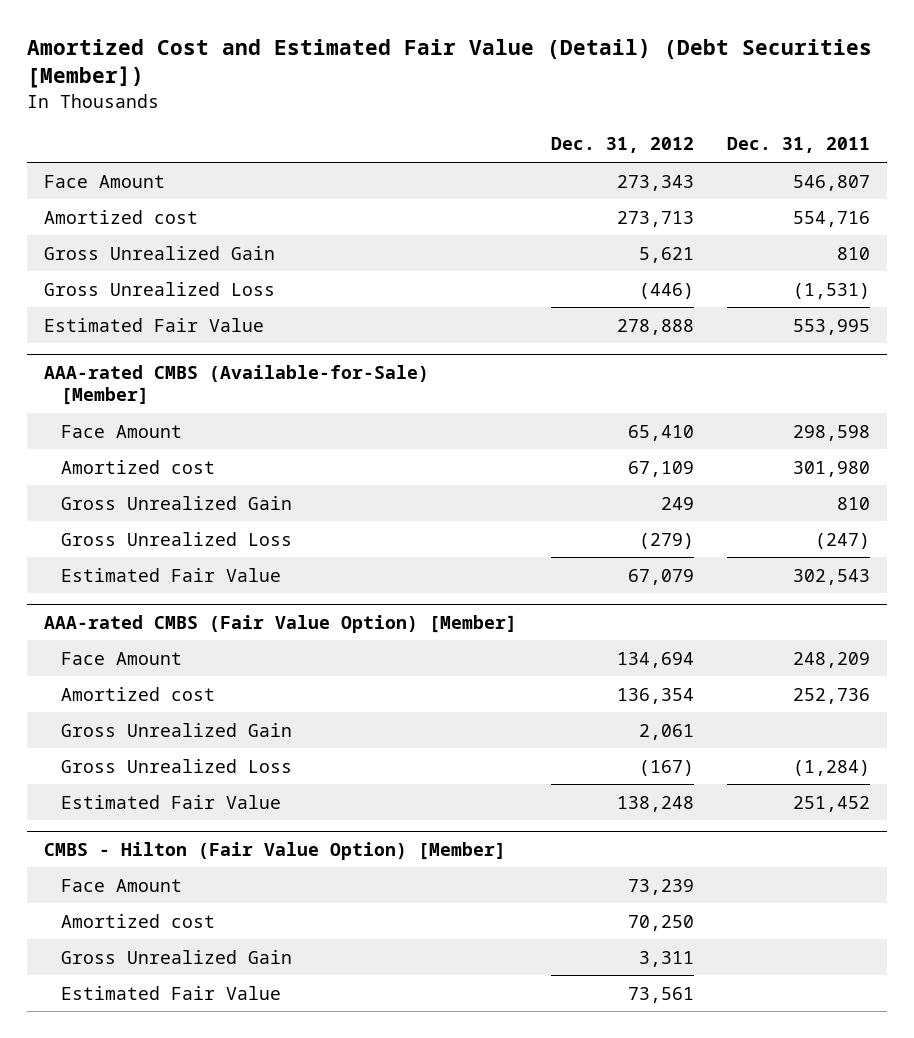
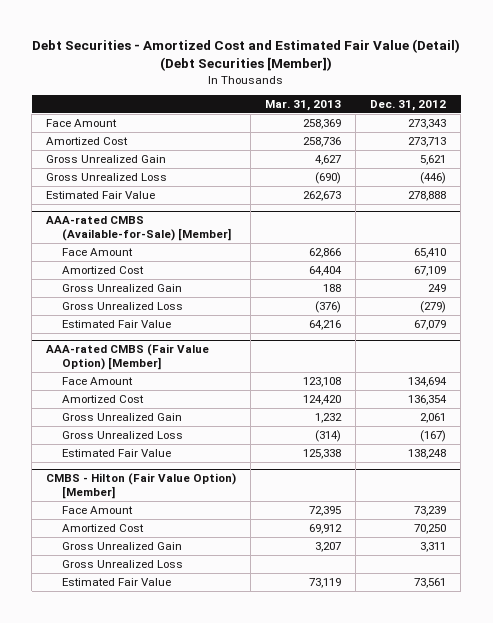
- Amortized Cost and Estimated Fair Value (Detail) (Debt Securities [Member])
+ Debt Securities - Amortized Cost and Estimated Fair Value (Detail) (Debt Securities [Member])
- | Dec. 31, 2012 | Dec. 31, 2011
+ | Mar. 31, 2013 | Dec. 31, 2012
- Amortized cost | 273,713 | 554,716
+ Amortized Cost | 258,736 | 273,713
@ AAA-rated CMBS (Available-for-Sale) [Member]
- Amortized cost | 67,109 | 301,980
+ Amortized Cost | 64,404 | 67,109
@ AAA-rated CMBS (Fair Value Option) [Member]
- Amortized cost | 136,354 | 252,736
+ Amortized Cost | 124,420 | 136,354
@ CMBS - Hilton (Fair Value Option) [Member]
- Amortized cost | 70,250 |
+ Amortized Cost | 69,912 | 70,250
+ Gross Unrealized Loss

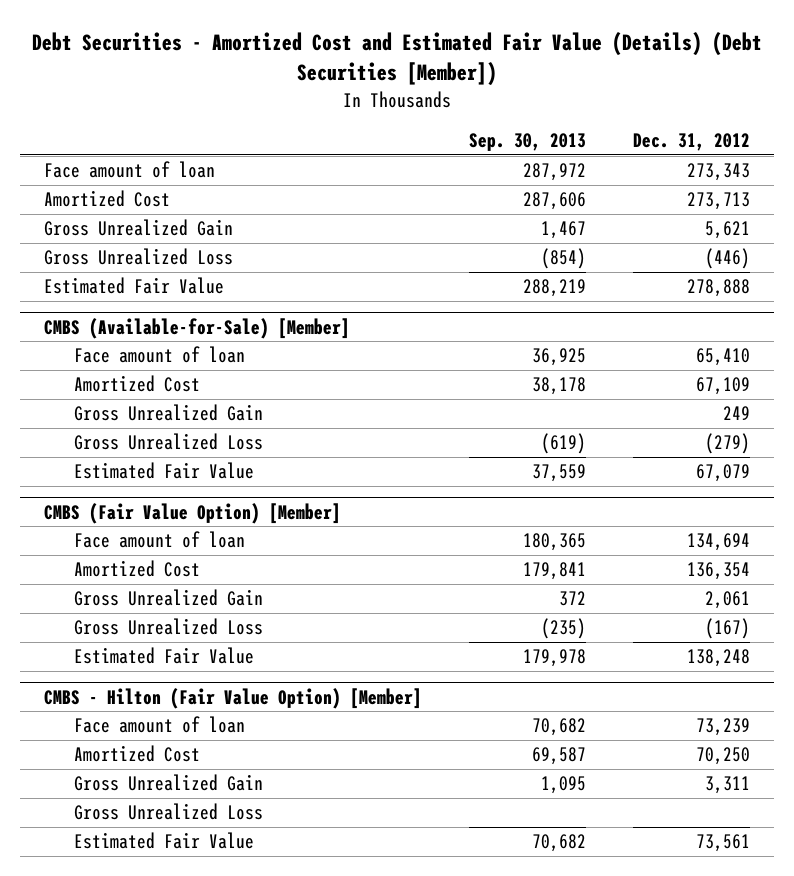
- Debt Securities - Amortized Cost and Estimated Fair Value (Detail) (Debt Securities [Member])
+ Debt Securities - Amortized Cost and Estimated Fair Value (Details) (Debt Securities [Member])
- | Mar. 31, 2013 | Dec. 31, 2012
+ | Sep. 30, 2013 | Dec. 31, 2012
- Face Amount | 258,369 | 273,343
+ Face amount of loan | 287,972 | 273,343
- AAA-rated CMBS (Available-for-Sale) [Member]
- Face Amount | 62,866 | 65,410
+ CMBS (Available-for-Sale) [Member]
+ Face amount of loan | 36,925 | 65,410
- AAA-rated CMBS (Fair Value Option) [Member]
- Face Amount | 123,108 | 134,694
+ CMBS (Fair Value Option) [Member]
+ Face amount of loan | 180,365 | 134,694
@ CMBS - Hilton (Fair Value Option) [Member]
- Face Amount | 72,395 | 73,239
+ Face amount of loan | 70,682 | 73,239

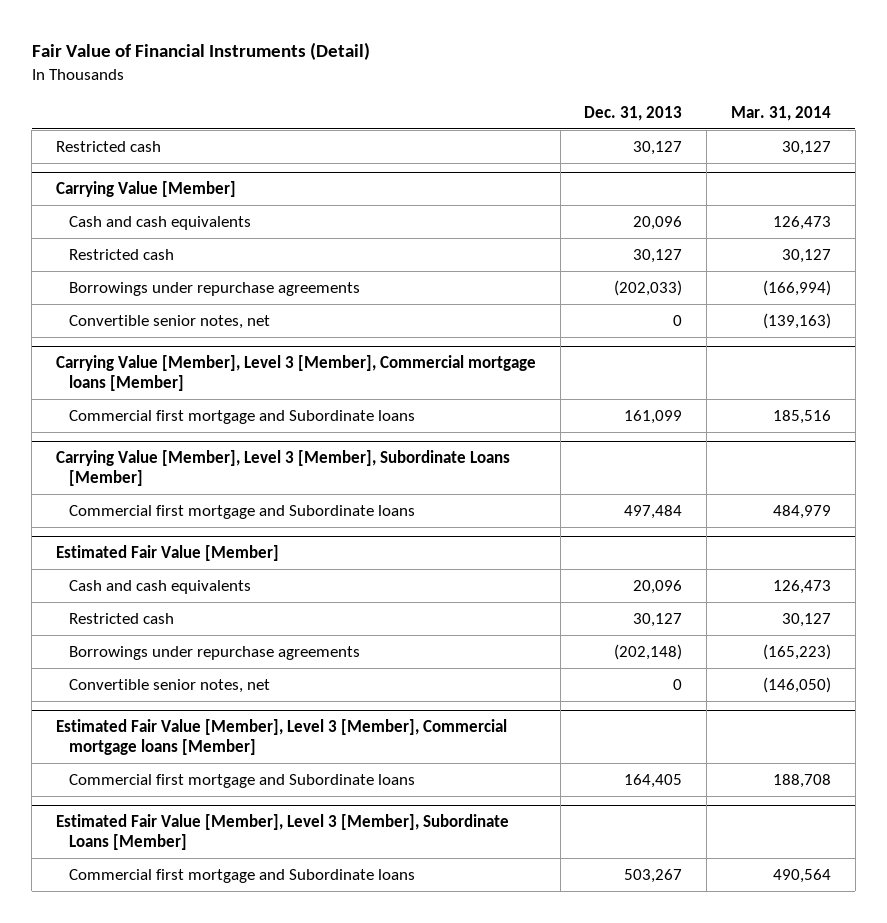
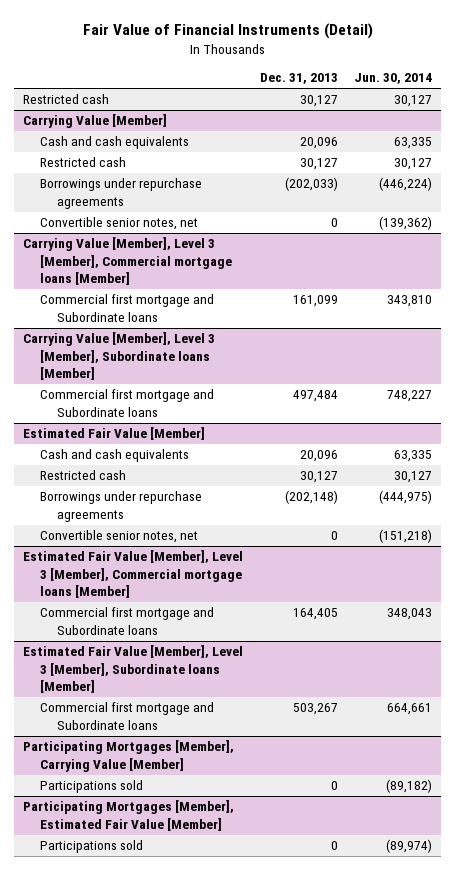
- | Dec. 31, 2013 | Mar. 31, 2014
+ | Dec. 31, 2013 | Jun. 30, 2014
- Carrying Value [Member], Level 3 [Member], Subordinate Loans [Member]
+ Carrying Value [Member], Level 3 [Member], Subordinate loans [Member]
- Estimated Fair Value [Member], Level 3 [Member], Subordinate Loans [Member]
+ Estimated Fair Value [Member], Level 3 [Member], Subordinate loans [Member]
+ Participating Mortgages [Member], Carrying Value [Member]
+ Participations sold | 0 | (89,182)
+ Participating Mortgages [Member], Estimated Fair Value [Member]
+ Participations sold | 0 | (89,974)

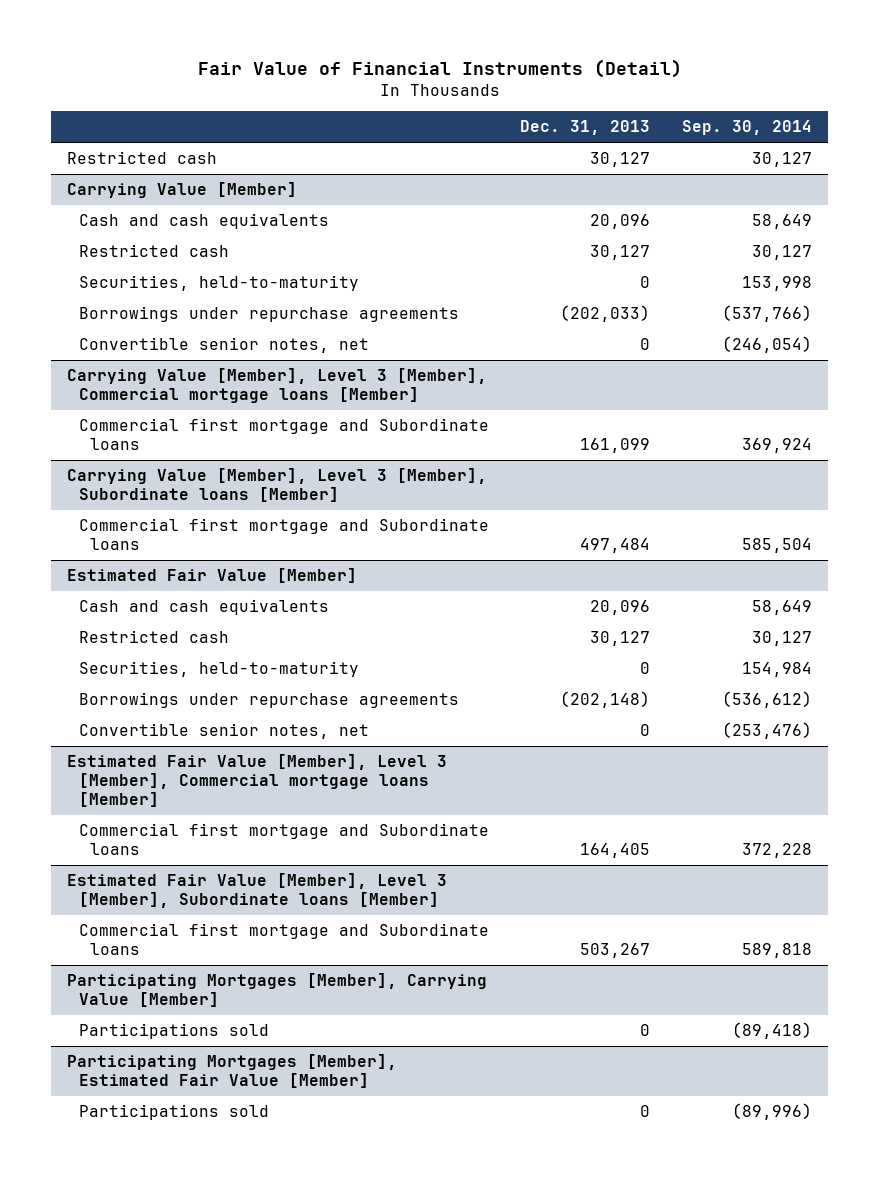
- | Dec. 31, 2013 | Jun. 30, 2014
+ | Dec. 31, 2013 | Sep. 30, 2014
@ Carrying Value [Member]
+ Securities, held-to-maturity | 0 | 153,998
@ Estimated Fair Value [Member]
+ Securities, held-to-maturity | 0 | 154,984

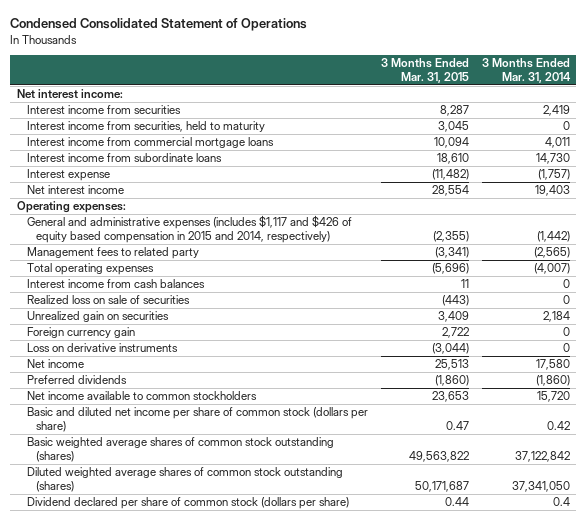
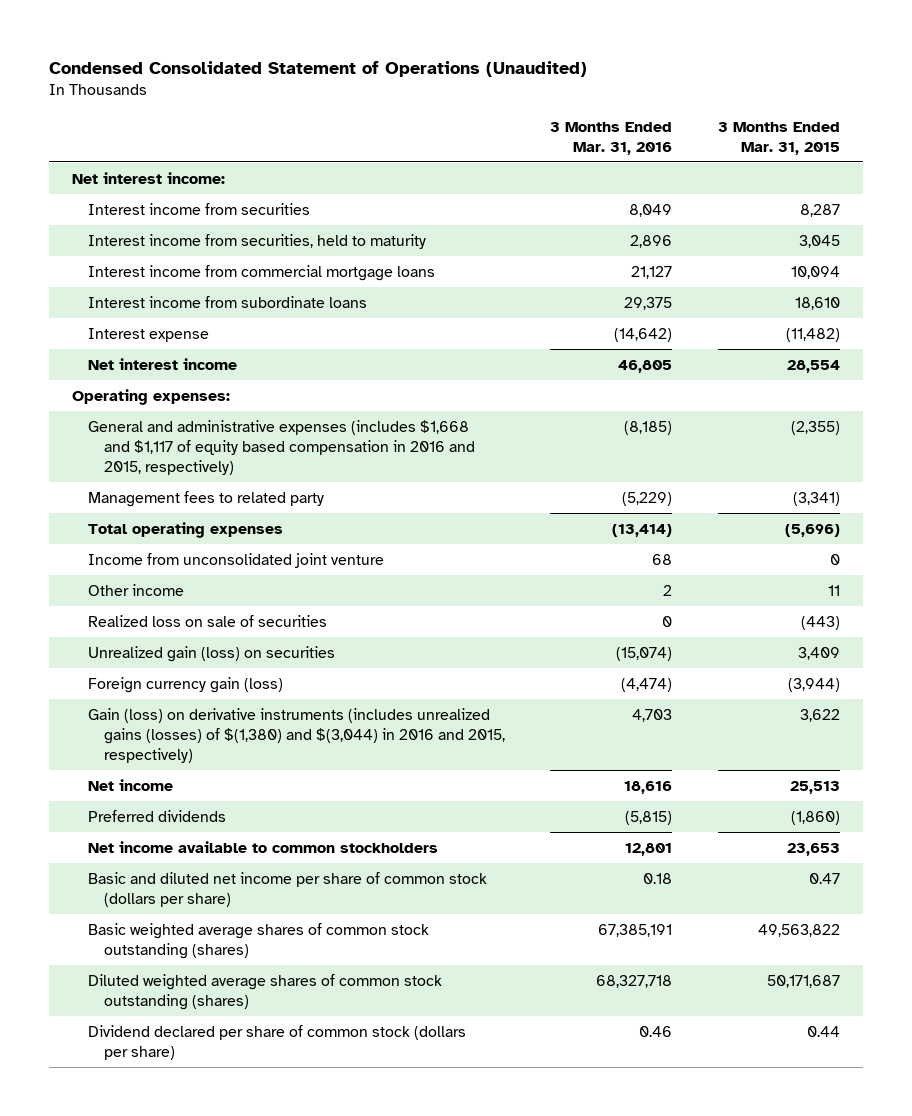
- Condensed Consolidated Statement of Operations
+ Condensed Consolidated Statement of Operations (Unaudited)
- | 3 Months Ended Mar. 31, 2015 | 3 Months Ended Mar. 31, 2014
+ | 3 Months Ended Mar. 31, 2016 | 3 Months Ended Mar. 31, 2015
- General and administrative expenses (includes $1,117 and $426 of equity based compensation in 2015 and 2014, respectively) | (2,355) | (1,442)
+ General and administrative expenses (includes $1,668 and $1,117 of equity based compensation in 2016 and 2015, respectively) | (8,185) | (2,355)
- Interest income from cash balances | 11 | 0
+ Income from unconsolidated joint venture | 68 | 0
+ Other income | 2 | 11
- Unrealized gain on securities | 3,409 | 2,184
- Foreign currency gain | 2,722 | 0
- Loss on derivative instruments | (3,044) | 0
+ Unrealized gain (loss) on securities | (15,074) | 3,409
+ Foreign currency gain (loss) | (4,474) | (3,944)
+ Gain (loss) on derivative instruments (includes unrealized gains (losses) of $(1,380) and $(3,044) in 2016 and 2015, respectively) | 4,703 | 3,622

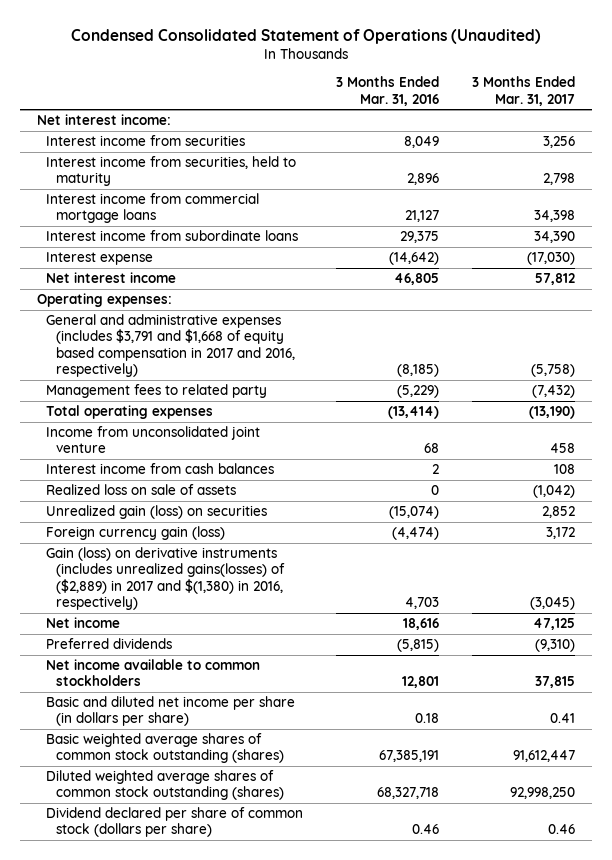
- | 3 Months Ended Mar. 31, 2016 | 3 Months Ended Mar. 31, 2015
+ | 3 Months Ended Mar. 31, 2016 | 3 Months Ended Mar. 31, 2017
- General and administrative expenses (includes $1,668 and $1,117 of equity based compensation in 2016 and 2015, respectively) | (8,185) | (2,355)
+ General and administrative expenses (includes $3,791 and $1,668 of equity based compensation in 2017 and 2016, respectively) | (8,185) | (5,758)
- Other income | 2 | 11
- Realized loss on sale of securities | 0 | (443)
+ Interest income from cash balances | 2 | 108
+ Realized loss on sale of assets | 0 | (1,042)
- Gain (loss) on derivative instruments (includes unrealized gains (losses) of $(1,380) and $(3,044) in 2016 and 2015, respectively) | 4,703 | 3,622
+ Gain (loss) on derivative instruments (includes unrealized gains(losses) of ($2,889) in 2017 and $(1,380) in 2016, respectively) | 4,703 | (3,045)
- Basic and diluted net income per share of common stock (dollars per share) | 0.18 | 0.47
+ Basic and diluted net income per share (in dollars per share) | 0.18 | 0.41

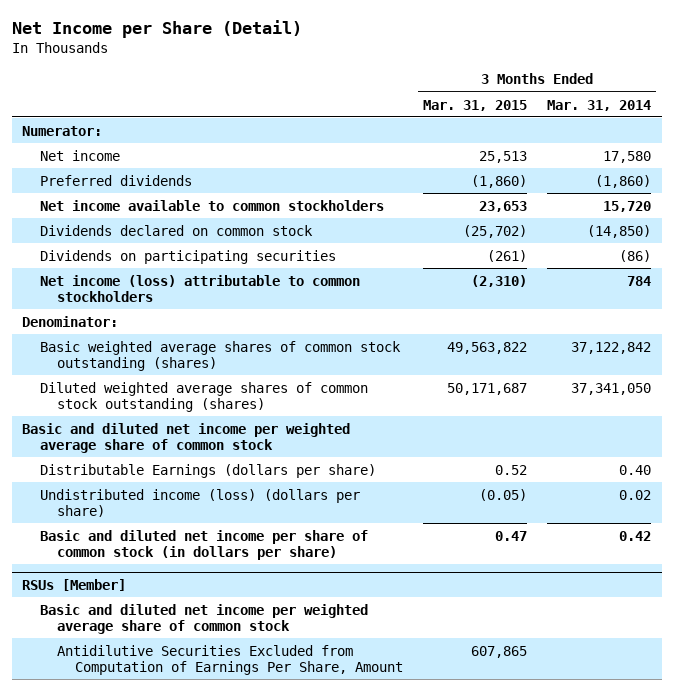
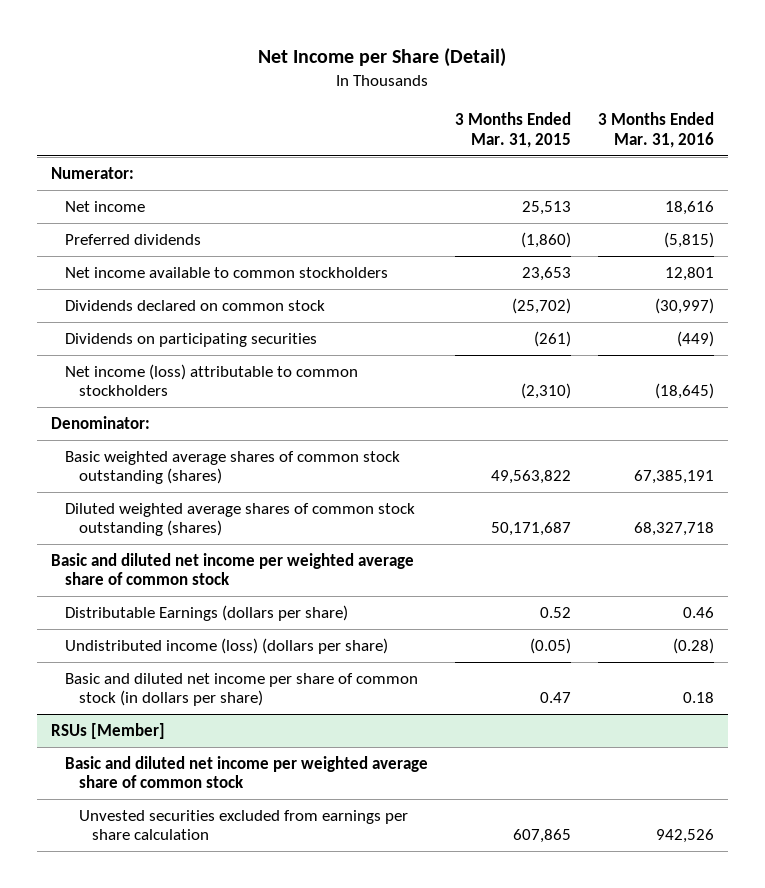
- | 3 Months Ended Mar. 31, 2015 | 3 Months Ended Mar. 31, 2014
+ | 3 Months Ended Mar. 31, 2015 | 3 Months Ended Mar. 31, 2016
@ RSUs [Member]
- Antidilutive Securities Excluded from Computation of Earnings Per Share, Amount | 607,865 |
+ Unvested securities excluded from earnings per share calculation | 607,865 | 942,526

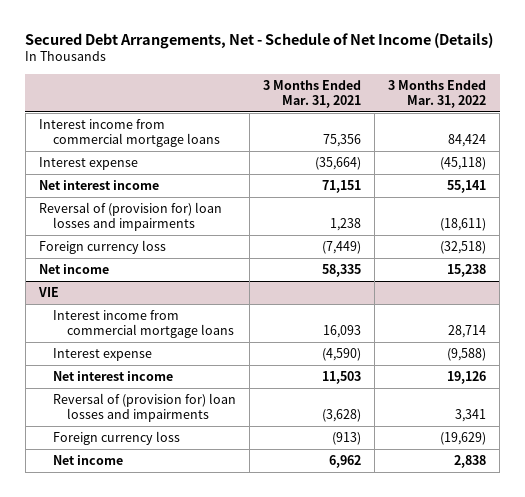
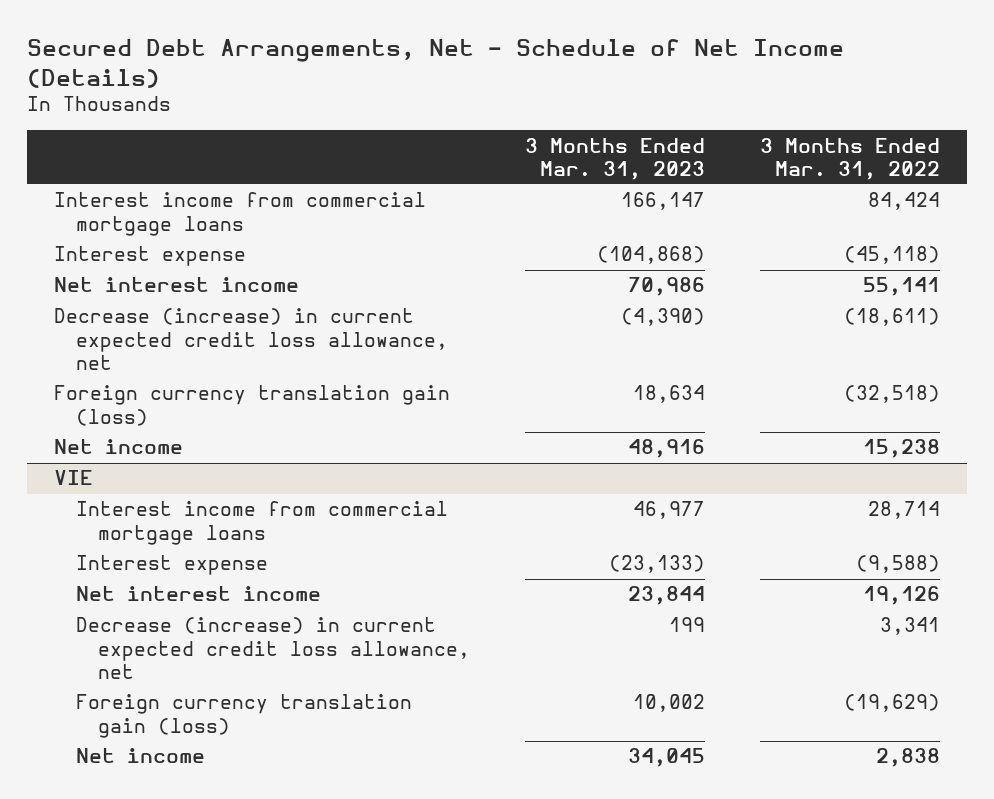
- | 3 Months Ended Mar. 31, 2021 | 3 Months Ended Mar. 31, 2022
+ | 3 Months Ended Mar. 31, 2023 | 3 Months Ended Mar. 31, 2022
- Reversal of (provision for) loan losses and impairments | 1,238 | (18,611)
- Foreign currency loss | (7,449) | (32,518)
+ Decrease (increase) in current expected credit loss allowance, net | (4,390) | (18,611)
+ Foreign currency translation gain (loss) | 18,634 | (32,518)
@ VIE
- Reversal of (provision for) loan losses and impairments | (3,628) | 3,341
- Foreign currency loss | (913) | (19,629)
+ Decrease (increase) in current expected credit loss allowance, net | 199 | 3,341
+ Foreign currency translation gain (loss) | 10,002 | (19,629)

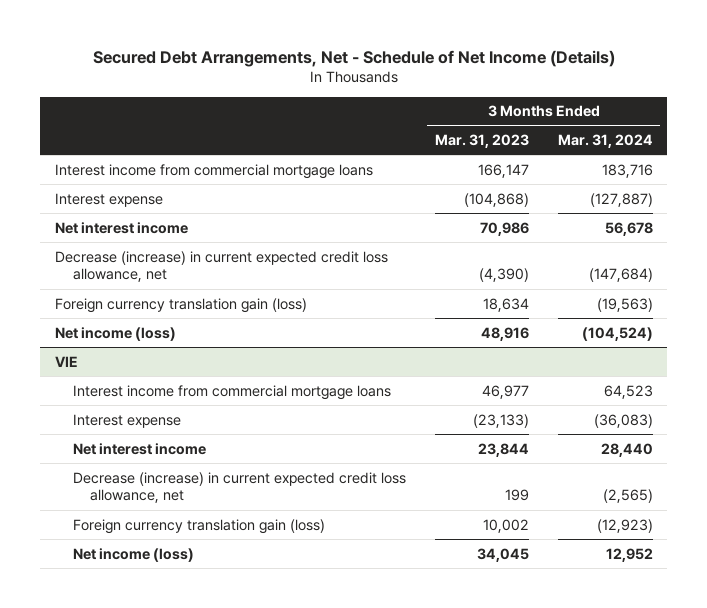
- | 3 Months Ended Mar. 31, 2023 | 3 Months Ended Mar. 31, 2022
+ | 3 Months Ended Mar. 31, 2023 | 3 Months Ended Mar. 31, 2024
- Net income | 48,916 | 15,238
+ Net income (loss) | 48,916 | (104,524)
@ VIE
- Net income | 34,045 | 2,838
+ Net income (loss) | 34,045 | 12,952

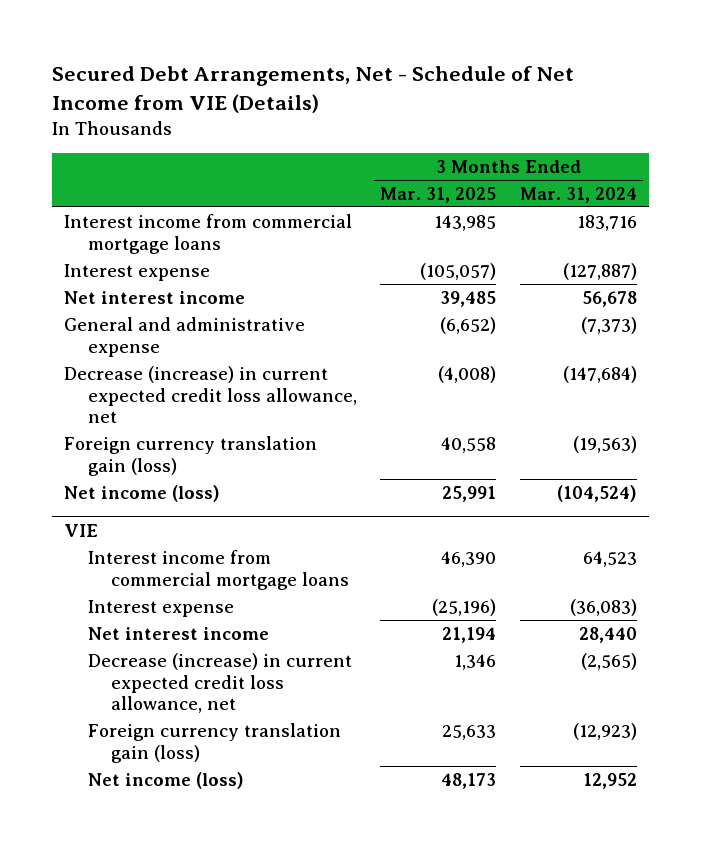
- Secured Debt Arrangements, Net - Schedule of Net Income (Details)
+ Secured Debt Arrangements, Net - Schedule of Net Income from VIE (Details)
- | 3 Months Ended Mar. 31, 2023 | 3 Months Ended Mar. 31, 2024
+ | 3 Months Ended Mar. 31, 2025 | 3 Months Ended Mar. 31, 2024
+ General and administrative expense | (6,652) | (7,373)

